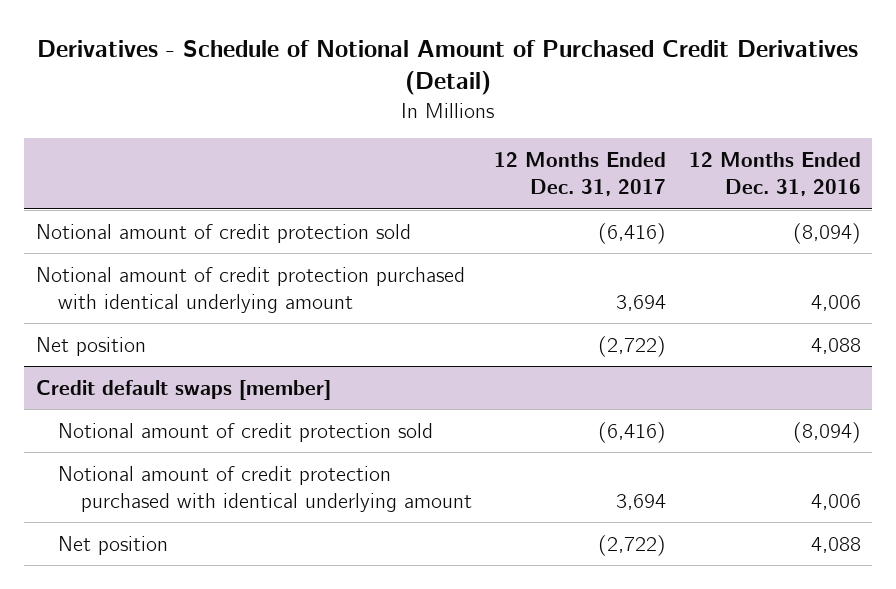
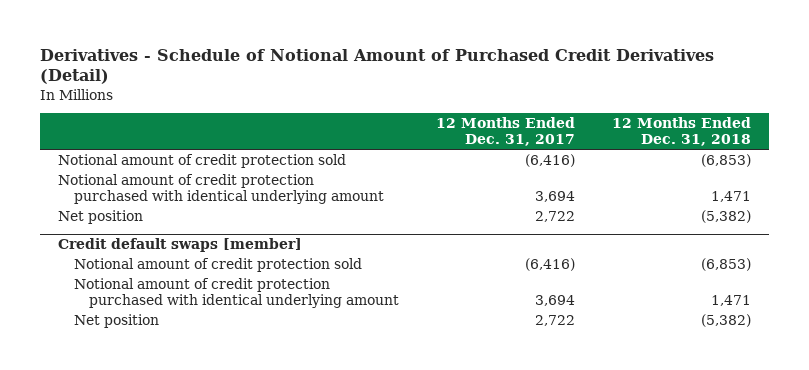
- | 12 Months Ended Dec. 31, 2017 | 12 Months Ended Dec. 31, 2016
+ | 12 Months Ended Dec. 31, 2017 | 12 Months Ended Dec. 31, 2018
- Net position | (2,722) | 4,088
+ Net position | 2,722 | (5,382)
@ Credit default swaps [member]
- Net position | (2,722) | 4,088
+ Net position | 2,722 | (5,382)

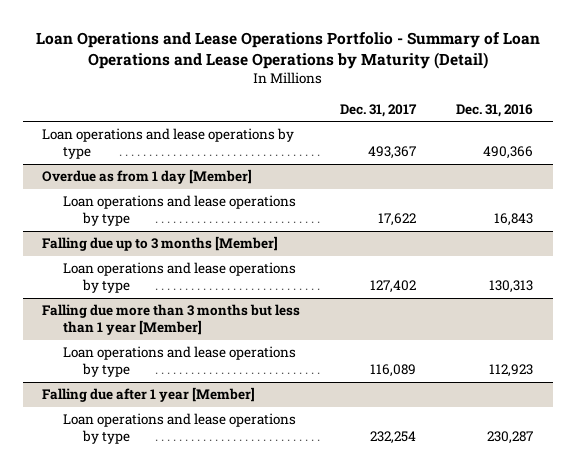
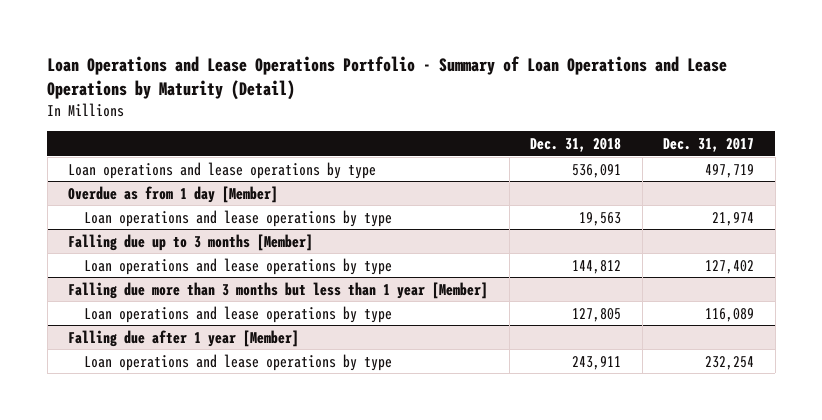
- | Dec. 31, 2017 | Dec. 31, 2016
+ | Dec. 31, 2018 | Dec. 31, 2017
- Loan operations and lease operations by type | 493,367 | 490,366
+ Loan operations and lease operations by type | 536,091 | 497,719
@ Overdue as from 1 day [Member]
- Loan operations and lease operations by type | 17,622 | 16,843
+ Loan operations and lease operations by type | 19,563 | 21,974

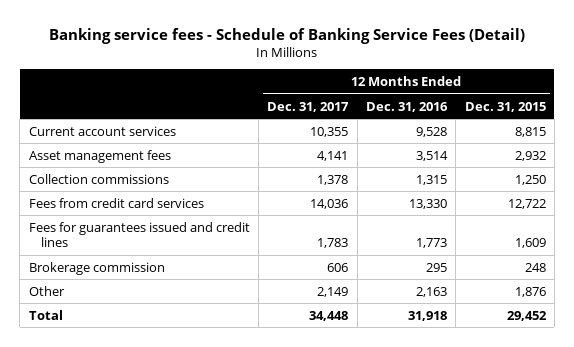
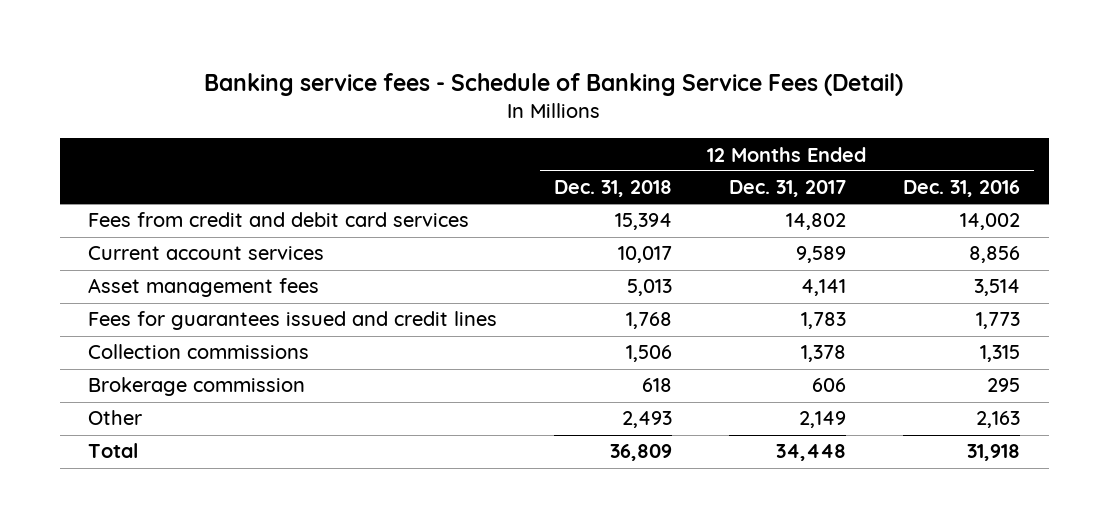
- | 12 Months Ended Dec. 31, 2017 | 12 Months Ended Dec. 31, 2016 | 12 Months Ended Dec. 31, 2015
+ | 12 Months Ended Dec. 31, 2018 | 12 Months Ended Dec. 31, 2017 | 12 Months Ended Dec. 31, 2016
- Current account services | 10,355 | 9,528 | 8,815
+ Fees from credit and debit card services | 15,394 | 14,802 | 14,002
+ Current account services | 10,017 | 9,589 | 8,856
- Fees from credit card services | 14,036 | 13,330 | 12,722
moved down: Collection commissions | 1,506 | 1,378 | 1,315

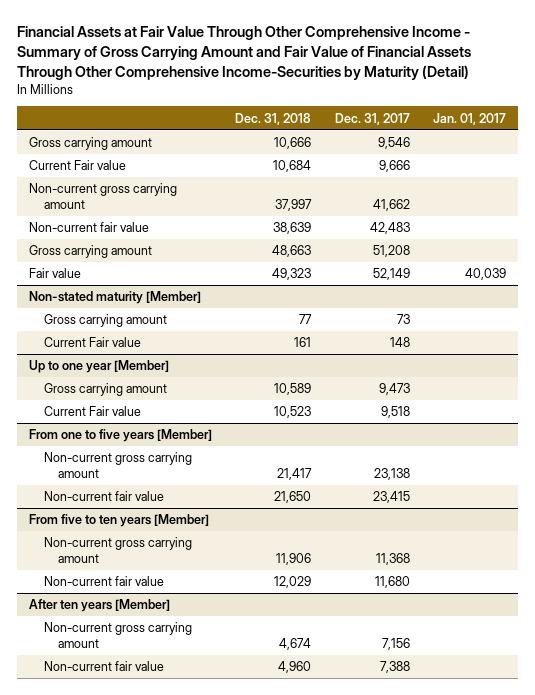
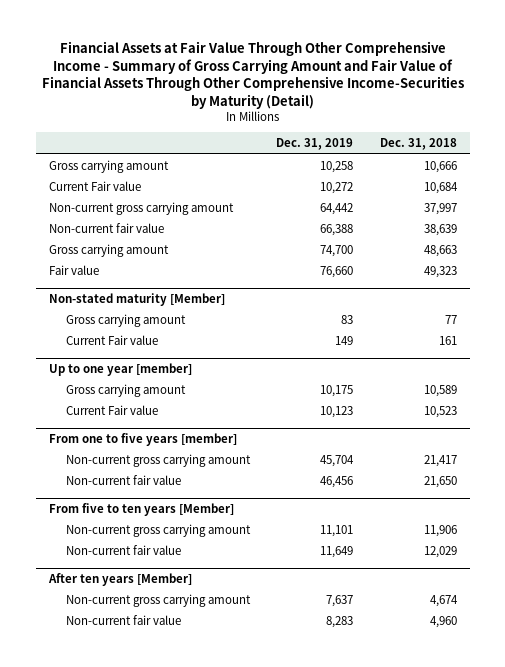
- | Dec. 31, 2018 | Dec. 31, 2017 | Jan. 01, 2017
+ | Dec. 31, 2019 | Dec. 31, 2018
- Up to one year [Member]
+ Up to one year [member]
- From one to five years [Member]
+ From one to five years [member]

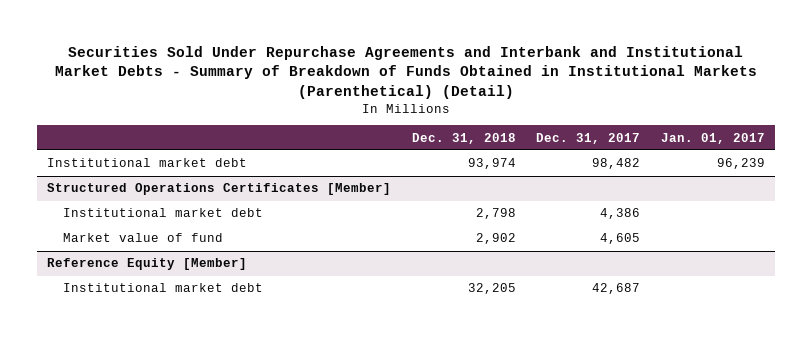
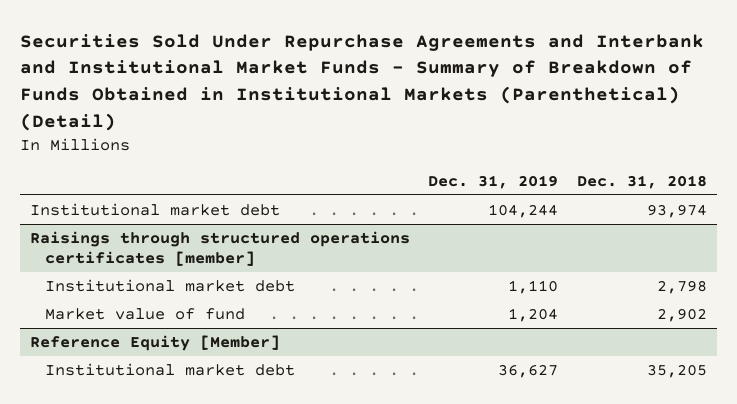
- Securities Sold Under Repurchase Agreements and Interbank and Institutional Market Debts - Summary of Breakdown of Funds Obtained in Institutional Markets (Parenthetical) (Detail)
+ Securities Sold Under Repurchase Agreements and Interbank and Institutional Market Funds - Summary of Breakdown of Funds Obtained in Institutional Markets (Parenthetical) (Detail)
- | Dec. 31, 2018 | Dec. 31, 2017 | Jan. 01, 2017
+ | Dec. 31, 2019 | Dec. 31, 2018
- Structured Operations Certificates [Member]
+ Raisings through structured operations certificates [member]
@ Reference Equity [Member]
- Institutional market debt | 32,205 | 42,687 |
+ Institutional market debt | 36,627 | 35,205

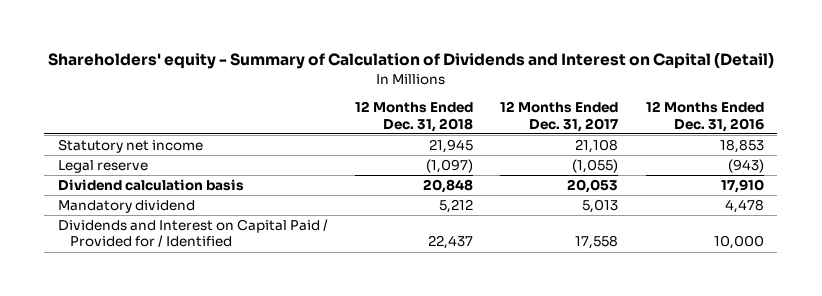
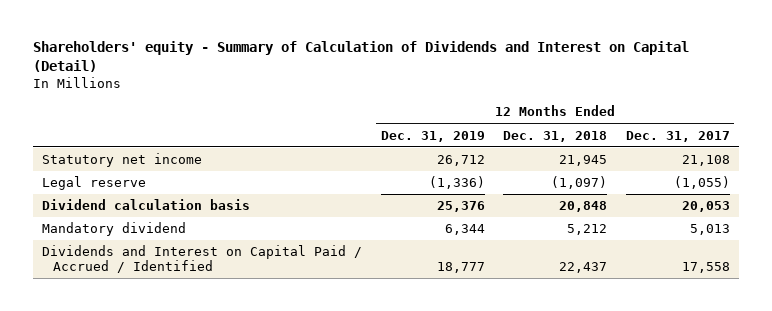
- | 12 Months Ended Dec. 31, 2018 | 12 Months Ended Dec. 31, 2017 | 12 Months Ended Dec. 31, 2016
+ | 12 Months Ended Dec. 31, 2019 | 12 Months Ended Dec. 31, 2018 | 12 Months Ended Dec. 31, 2017
- Dividends and Interest on Capital Paid / Provided for / Identified | 22,437 | 17,558 | 10,000
+ Dividends and Interest on Capital Paid / Accrued / Identified | 18,777 | 22,437 | 17,558

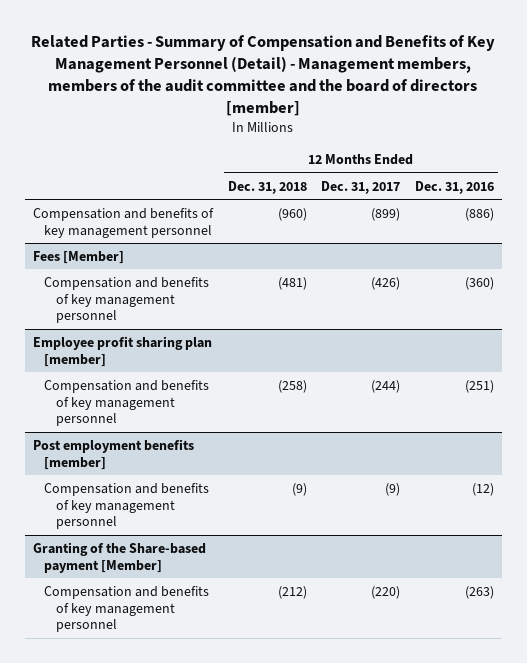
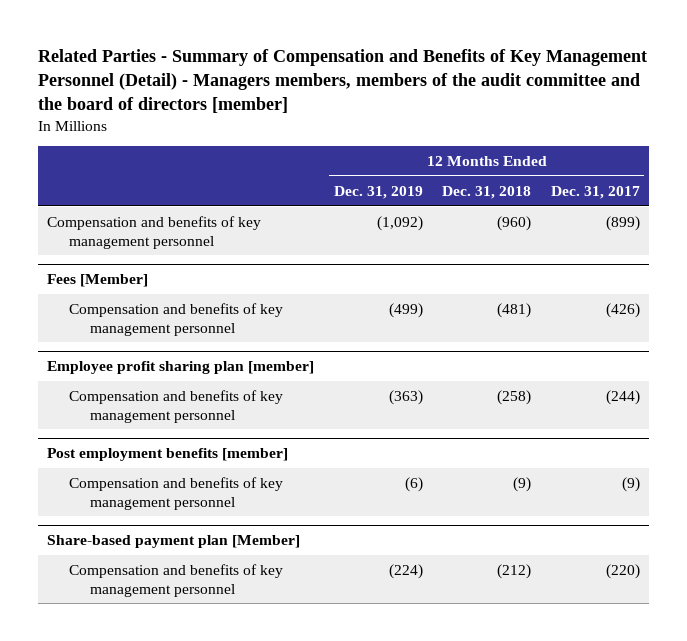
- Related Parties - Summary of Compensation and Benefits of Key Management Personnel (Detail) - Management members, members of the audit committee and the board of directors [member]
+ Related Parties - Summary of Compensation and Benefits of Key Management Personnel (Detail) - Managers members, members of the audit committee and the board of directors [member]
- | 12 Months Ended Dec. 31, 2018 | 12 Months Ended Dec. 31, 2017 | 12 Months Ended Dec. 31, 2016
+ | 12 Months Ended Dec. 31, 2019 | 12 Months Ended Dec. 31, 2018 | 12 Months Ended Dec. 31, 2017
- Granting of the Share-based payment [Member]
+ Share-based payment plan [Member]

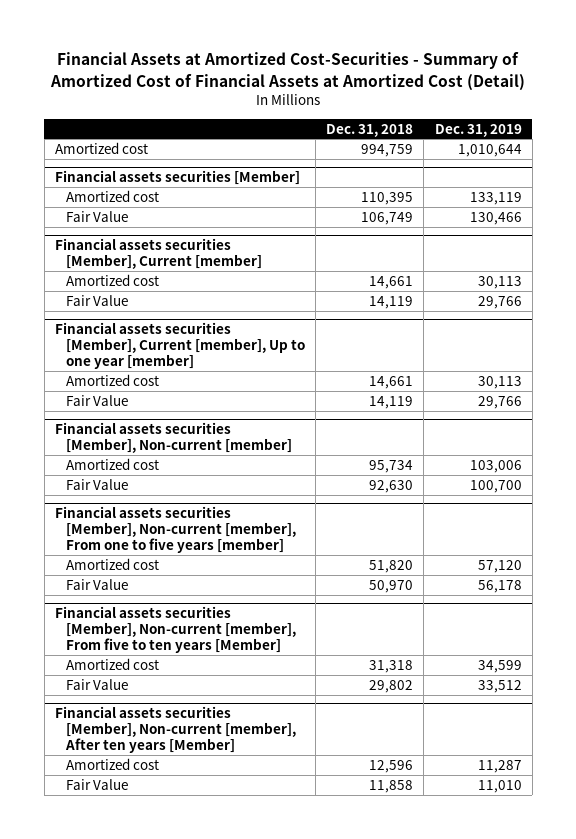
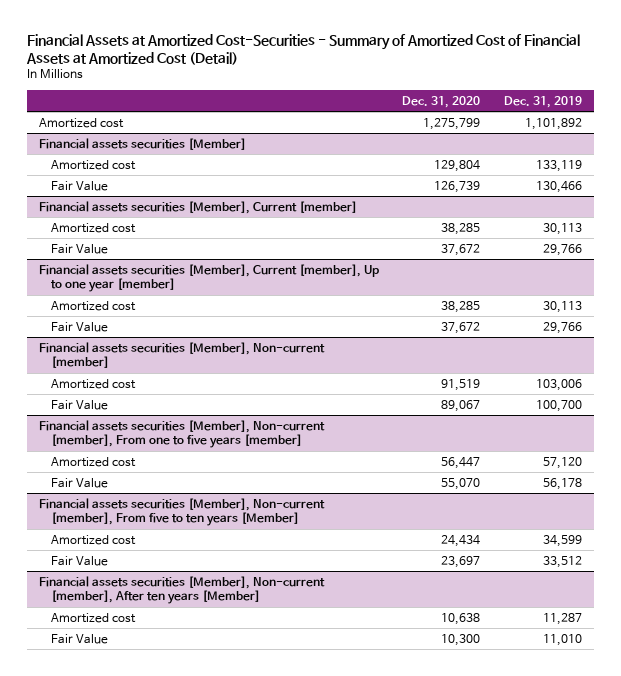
- | Dec. 31, 2018 | Dec. 31, 2019
+ | Dec. 31, 2020 | Dec. 31, 2019
- Amortized cost | 994,759 | 1,010,644
+ Amortized cost | 1,275,799 | 1,101,892

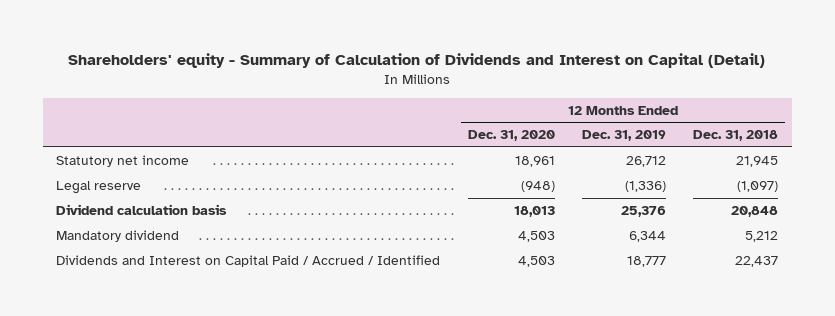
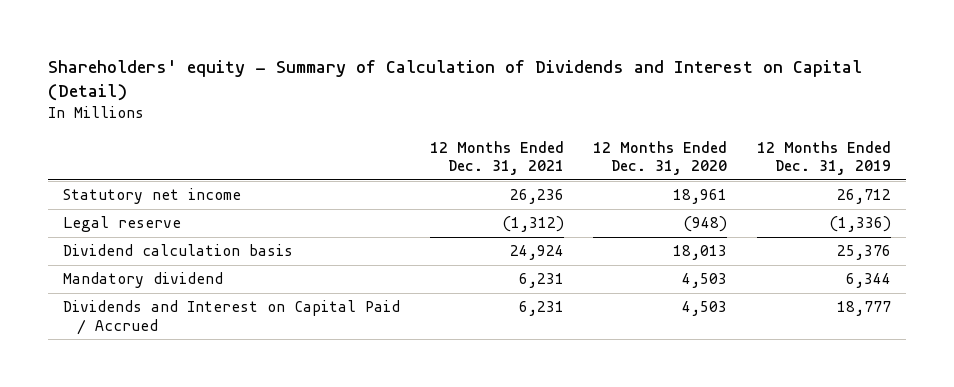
- | 12 Months Ended Dec. 31, 2020 | 12 Months Ended Dec. 31, 2019 | 12 Months Ended Dec. 31, 2018
+ | 12 Months Ended Dec. 31, 2021 | 12 Months Ended Dec. 31, 2020 | 12 Months Ended Dec. 31, 2019
- Dividends and Interest on Capital Paid / Accrued / Identified | 4,503 | 18,777 | 22,437
+ Dividends and Interest on Capital Paid / Accrued | 6,231 | 4,503 | 18,777

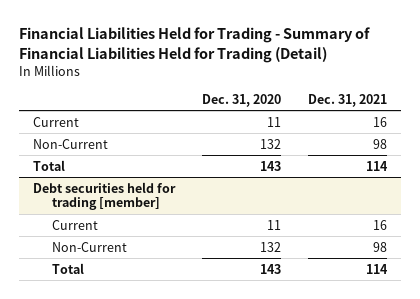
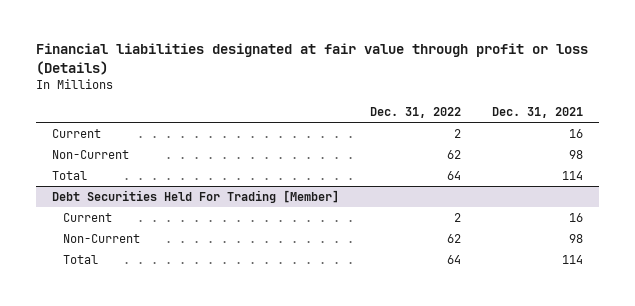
- Financial Liabilities Held for Trading - Summary of Financial Liabilities Held for Trading (Detail)
+ Financial liabilities designated at fair value through profit or loss (Details)
- | Dec. 31, 2020 | Dec. 31, 2021
+ | Dec. 31, 2022 | Dec. 31, 2021
- Debt securities held for trading [member]
+ Debt Securities Held For Trading [Member]

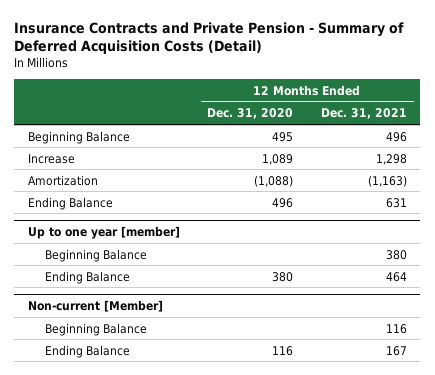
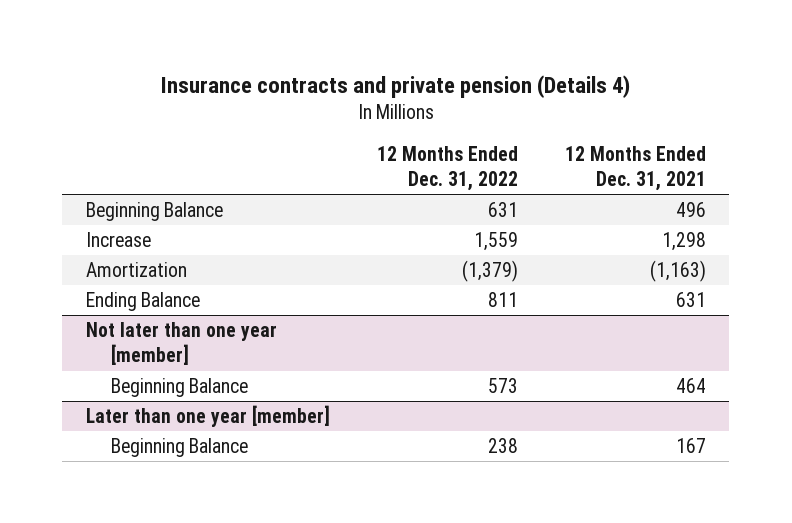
- Insurance Contracts and Private Pension - Summary of Deferred Acquisition Costs (Detail)
+ Insurance contracts and private pension (Details 4)
- | 12 Months Ended Dec. 31, 2020 | 12 Months Ended Dec. 31, 2021
+ | 12 Months Ended Dec. 31, 2022 | 12 Months Ended Dec. 31, 2021
- Up to one year [member]
- Beginning Balance | | 380
- Ending Balance | 380 | 464
- Non-current [Member]
- Beginning Balance | | 116
- Ending Balance | 116 | 167
+ Not later than one year [member]
+ Beginning Balance | 573 | 464
+ Later than one year [member]
+ Beginning Balance | 238 | 167

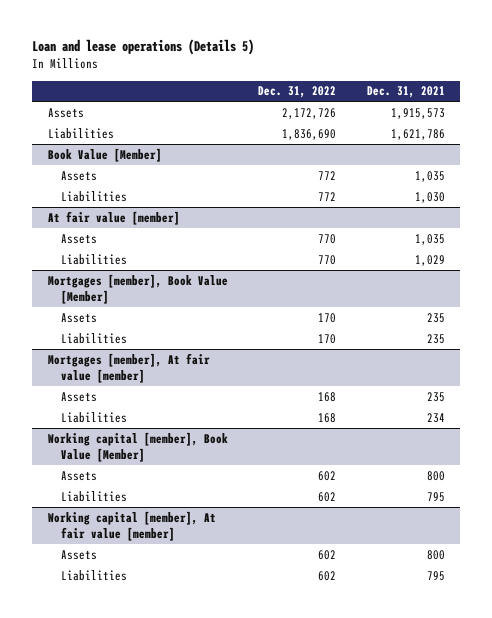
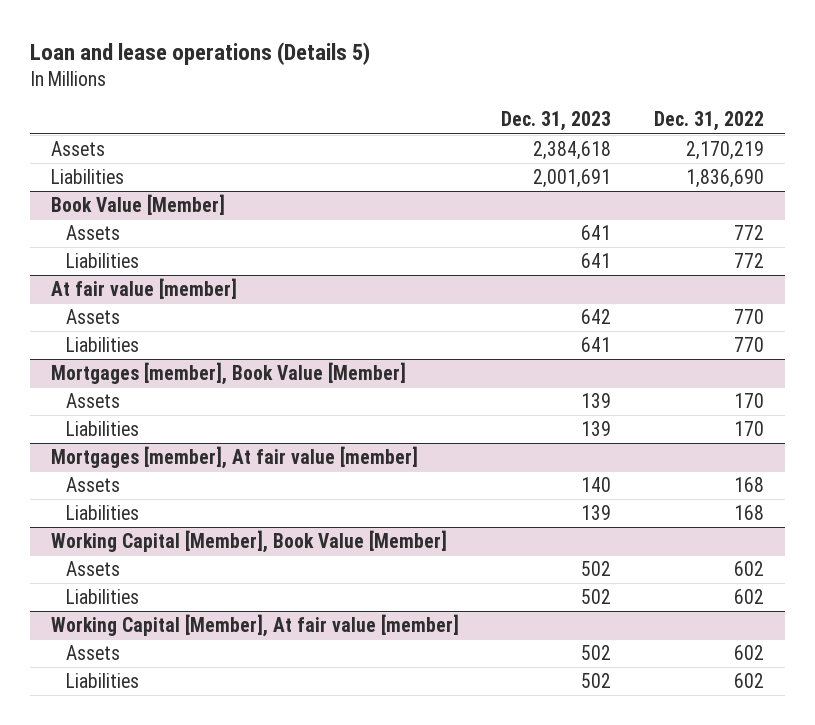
- | Dec. 31, 2022 | Dec. 31, 2021
+ | Dec. 31, 2023 | Dec. 31, 2022
- Assets | 2,172,726 | 1,915,573
+ Assets | 2,384,618 | 2,170,219
- Working capital [member], Book Value [Member]
+ Working Capital [Member], Book Value [Member]
- Working capital [member], At fair value [member]
+ Working Capital [Member], At fair value [member]

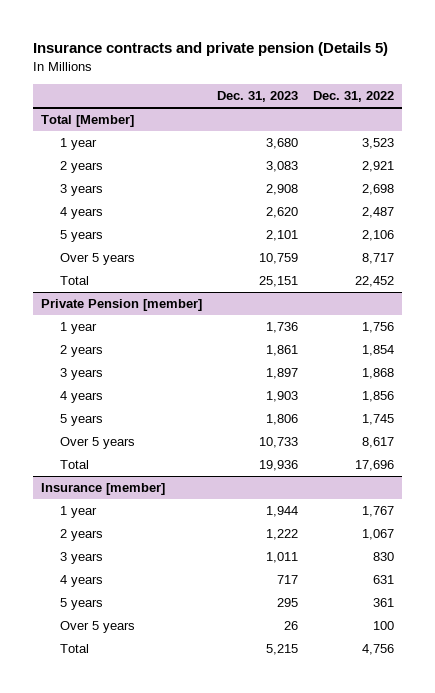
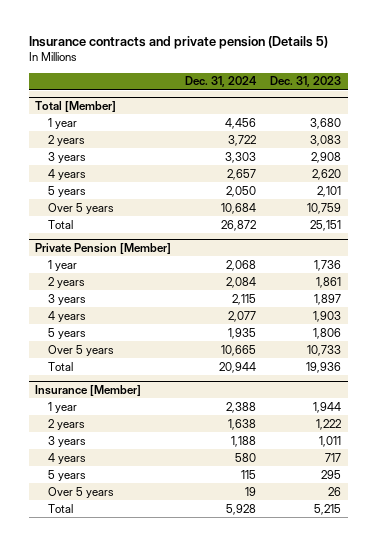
- | Dec. 31, 2023 | Dec. 31, 2022
+ | Dec. 31, 2024 | Dec. 31, 2023
- Private Pension [member]
+ Private Pension [Member]
- Insurance [member]
+ Insurance [Member]

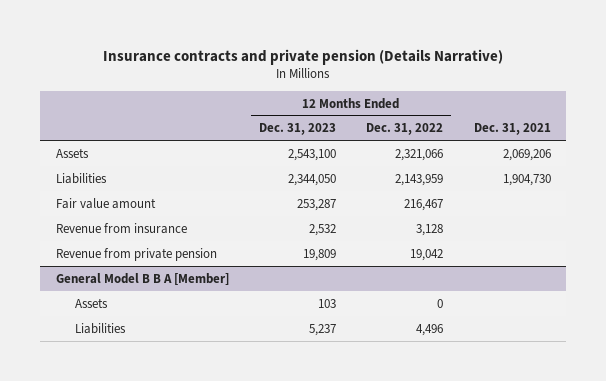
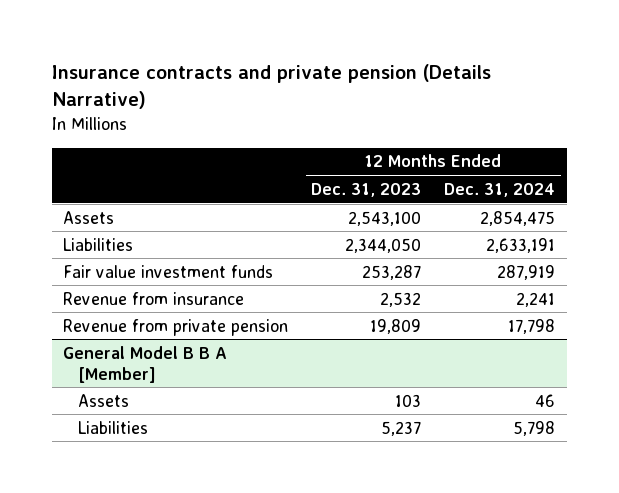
- | 12 Months Ended Dec. 31, 2023 | 12 Months Ended Dec. 31, 2022 | Dec. 31, 2021
+ | 12 Months Ended Dec. 31, 2023 | 12 Months Ended Dec. 31, 2024
- Fair value amount | 253,287 | 216,467 |
+ Fair value investment funds | 253,287 | 287,919

